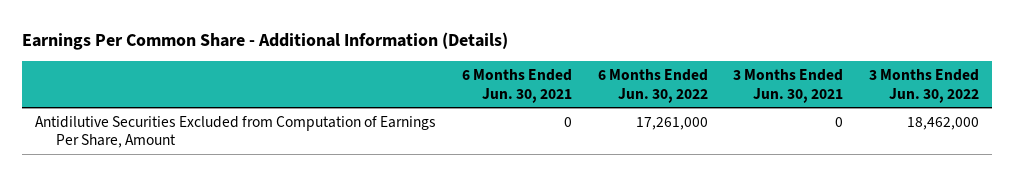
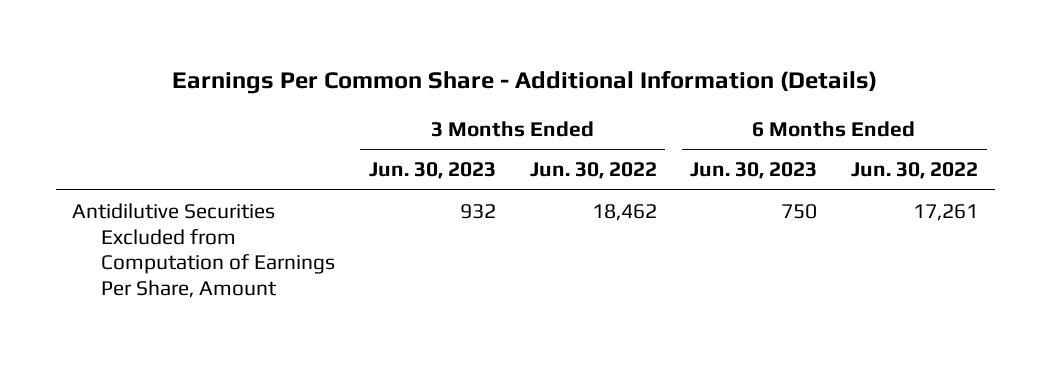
- | 6 Months Ended Jun. 30, 2021 | 6 Months Ended Jun. 30, 2022 | 3 Months Ended Jun. 30, 2021 | 3 Months Ended Jun. 30, 2022
+ | 3 Months Ended Jun. 30, 2023 | 3 Months Ended Jun. 30, 2022 | 6 Months Ended Jun. 30, 2023 | 6 Months Ended Jun. 30, 2022
- Antidilutive Securities Excluded from Computation of Earnings Per Share, Amount | 0 | 17,261,000 | 0 | 18,462,000
+ Antidilutive Securities Excluded from Computation of Earnings Per Share, Amount | 932 | 18,462 | 750 | 17,261

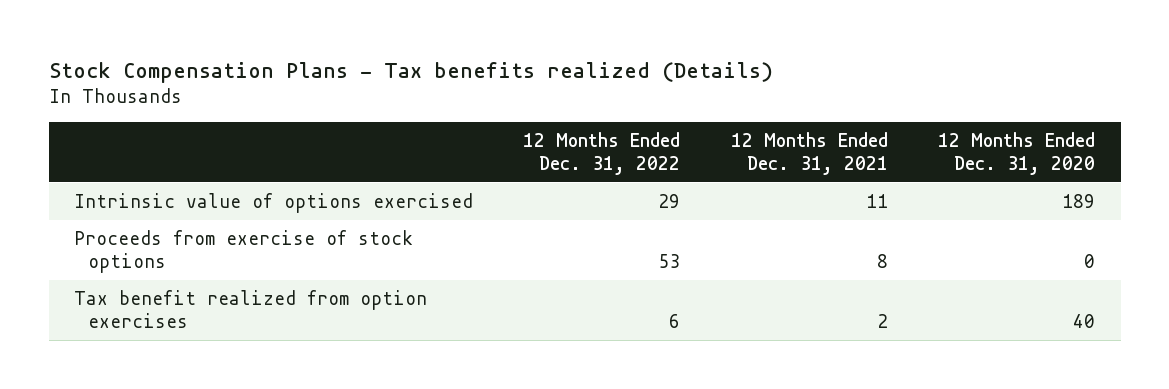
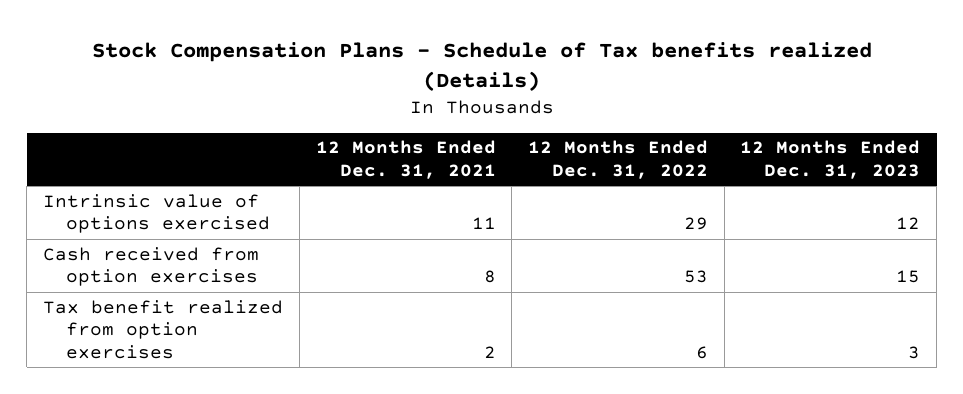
- Stock Compensation Plans - Tax benefits realized (Details)
+ Stock Compensation Plans - Schedule of Tax benefits realized (Details)
- | 12 Months Ended Dec. 31, 2022 | 12 Months Ended Dec. 31, 2021 | 12 Months Ended Dec. 31, 2020
+ | 12 Months Ended Dec. 31, 2021 | 12 Months Ended Dec. 31, 2022 | 12 Months Ended Dec. 31, 2023
- Proceeds from exercise of stock options | 53 | 8 | 0
+ Cash received from option exercises | 8 | 53 | 15

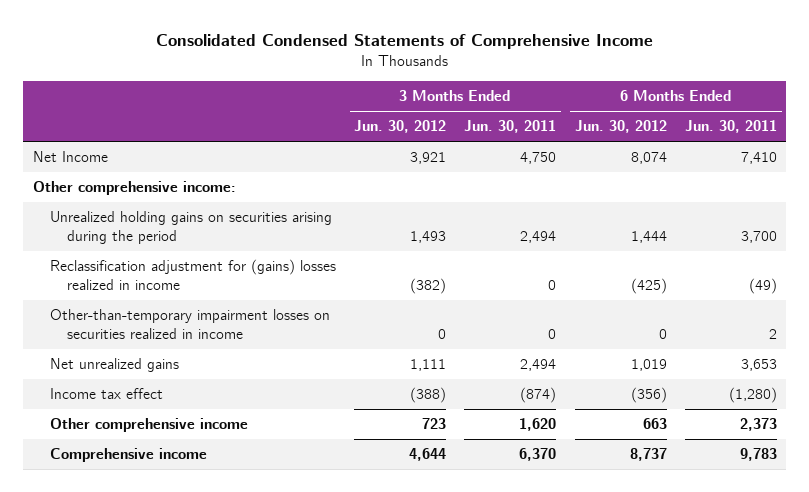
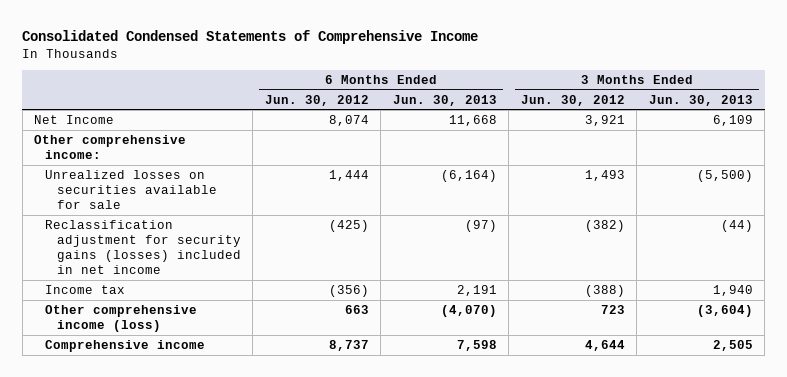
- | 3 Months Ended Jun. 30, 2012 | 3 Months Ended Jun. 30, 2011 | 6 Months Ended Jun. 30, 2012 | 6 Months Ended Jun. 30, 2011
+ | 6 Months Ended Jun. 30, 2012 | 6 Months Ended Jun. 30, 2013 | 3 Months Ended Jun. 30, 2012 | 3 Months Ended Jun. 30, 2013
- Unrealized holding gains on securities arising during the period | 1,493 | 2,494 | 1,444 | 3,700
- Reclassification adjustment for (gains) losses realized in income | (382) | 0 | (425) | (49)
- Other-than-temporary impairment losses on securities realized in income | 0 | 0 | 0 | 2
- Net unrealized gains | 1,111 | 2,494 | 1,019 | 3,653
- Income tax effect | (388) | (874) | (356) | (1,280)
- Other comprehensive income | 723 | 1,620 | 663 | 2,373
+ Unrealized losses on securities available for sale | 1,444 | (6,164) | 1,493 | (5,500)
+ Reclassification adjustment for security gains (losses) included in net income | (425) | (97) | (382) | (44)
+ Income tax | (356) | 2,191 | (388) | 1,940
+ Other comprehensive income (loss) | 663 | (4,070) | 723 | (3,604)

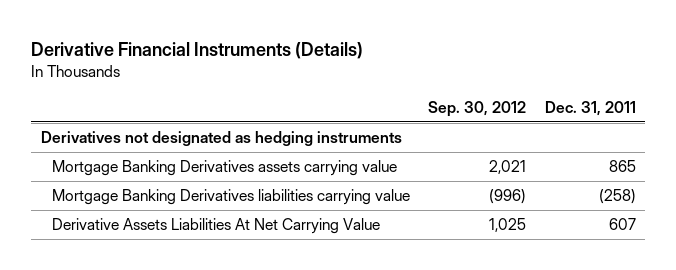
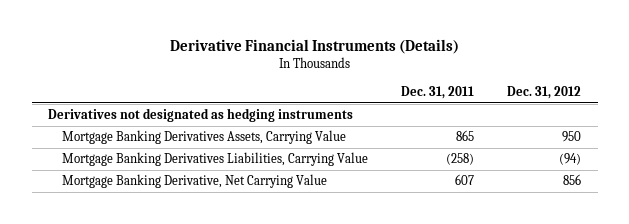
- | Sep. 30, 2012 | Dec. 31, 2011
+ | Dec. 31, 2011 | Dec. 31, 2012
- Mortgage Banking Derivatives assets carrying value | 2,021 | 865
- Mortgage Banking Derivatives liabilities carrying value | (996) | (258)
- Derivative Assets Liabilities At Net Carrying Value | 1,025 | 607
+ Mortgage Banking Derivatives Assets, Carrying Value | 865 | 950
+ Mortgage Banking Derivatives Liabilities, Carrying Value | (258) | (94)
+ Mortgage Banking Derivative, Net Carrying Value | 607 | 856

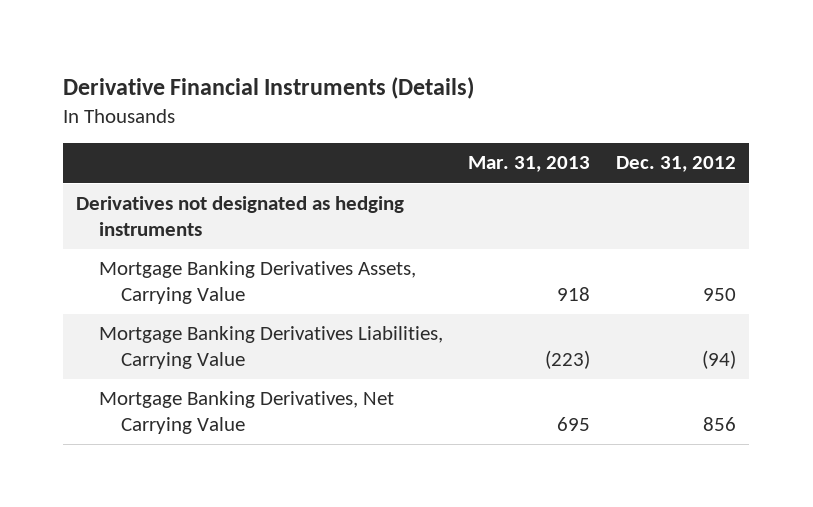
- | Dec. 31, 2011 | Dec. 31, 2012
+ | Mar. 31, 2013 | Dec. 31, 2012
- Mortgage Banking Derivative, Net Carrying Value | 607 | 856
+ Mortgage Banking Derivatives, Net Carrying Value | 695 | 856

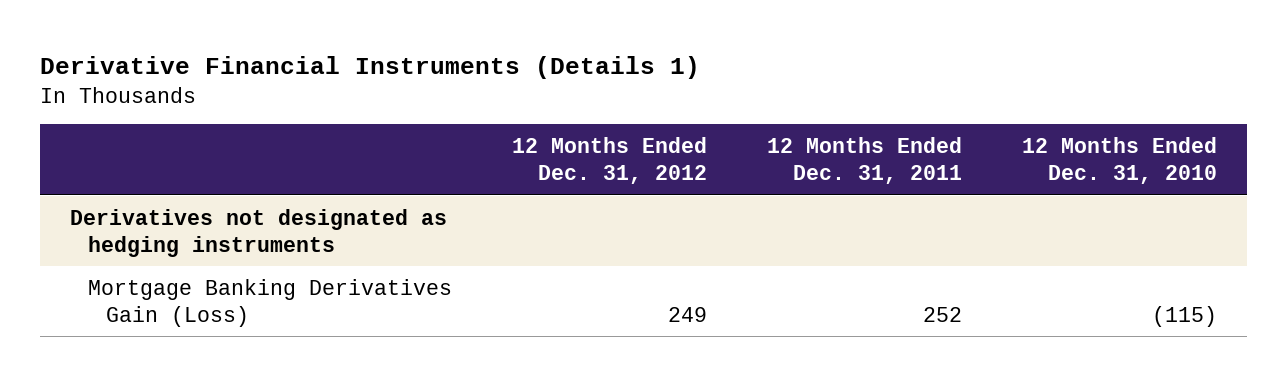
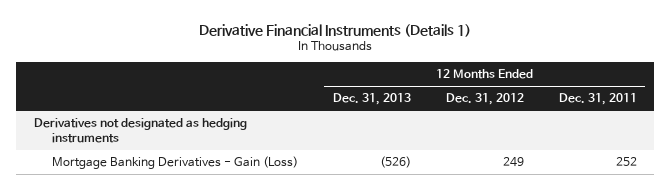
- | 12 Months Ended Dec. 31, 2012 | 12 Months Ended Dec. 31, 2011 | 12 Months Ended Dec. 31, 2010
+ | 12 Months Ended Dec. 31, 2013 | 12 Months Ended Dec. 31, 2012 | 12 Months Ended Dec. 31, 2011
- Mortgage Banking Derivatives Gain (Loss) | 249 | 252 | (115)
+ Mortgage Banking Derivatives - Gain (Loss) | (526) | 249 | 252

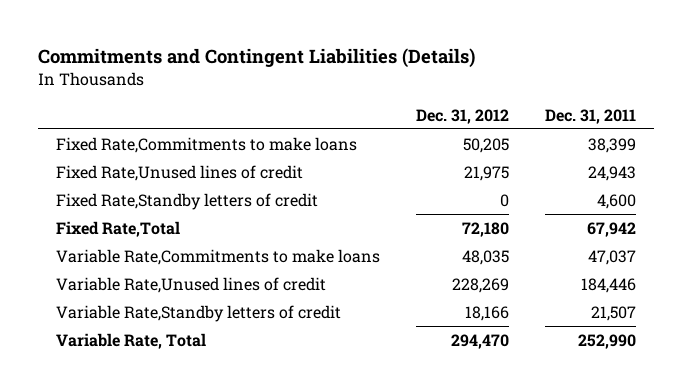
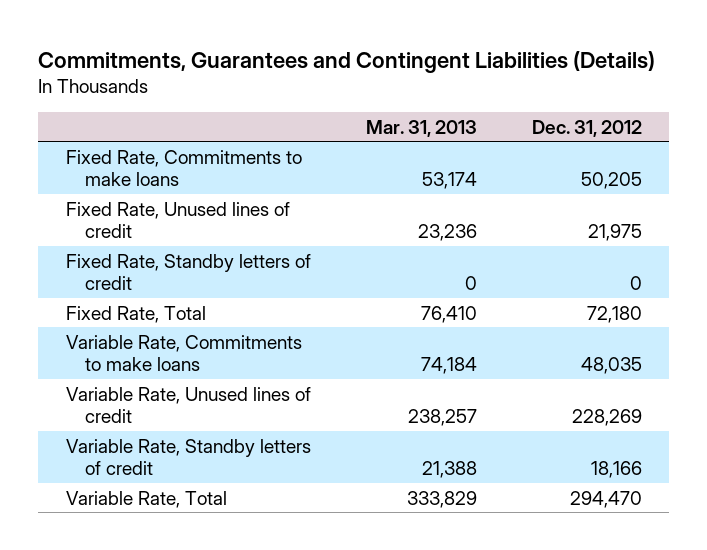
- Commitments and Contingent Liabilities (Details)
+ Commitments, Guarantees and Contingent Liabilities (Details)
- | Dec. 31, 2012 | Dec. 31, 2011
+ | Mar. 31, 2013 | Dec. 31, 2012
- Fixed Rate,Commitments to make loans | 50,205 | 38,399
- Fixed Rate,Unused lines of credit | 21,975 | 24,943
- Fixed Rate,Standby letters of credit | 0 | 4,600
- Fixed Rate,Total | 72,180 | 67,942
- Variable Rate,Commitments to make loans | 48,035 | 47,037
- Variable Rate,Unused lines of credit | 228,269 | 184,446
- Variable Rate,Standby letters of credit | 18,166 | 21,507
+ Fixed Rate, Commitments to make loans | 53,174 | 50,205
+ Fixed Rate, Unused lines of credit | 23,236 | 21,975
+ Fixed Rate, Standby letters of credit | 0 | 0
+ Fixed Rate, Total | 76,410 | 72,180
+ Variable Rate, Commitments to make loans | 74,184 | 48,035
+ Variable Rate, Unused lines of credit | 238,257 | 228,269
+ Variable Rate, Standby letters of credit | 21,388 | 18,166

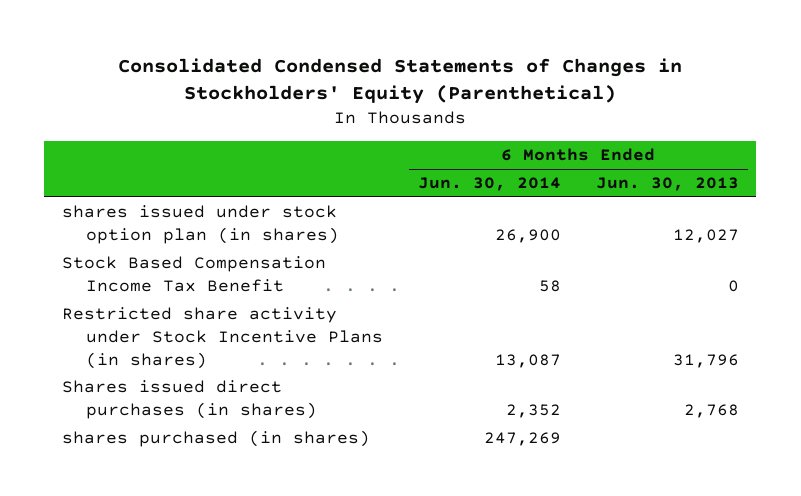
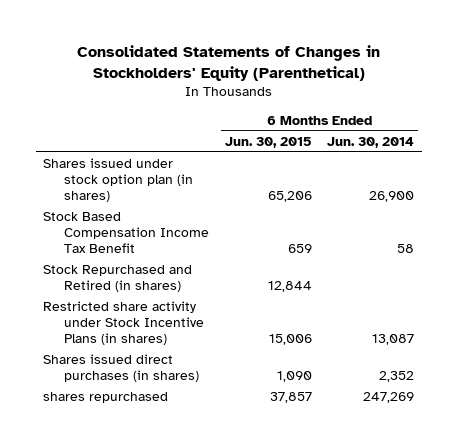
- Consolidated Condensed Statements of Changes in Stockholders' Equity (Parenthetical)
+ Consolidated Statements of Changes in Stockholders' Equity (Parenthetical)
- | 6 Months Ended Jun. 30, 2014 | 6 Months Ended Jun. 30, 2013
+ | 6 Months Ended Jun. 30, 2015 | 6 Months Ended Jun. 30, 2014
- shares issued under stock option plan (in shares) | 26,900 | 12,027
+ Shares issued under stock option plan (in shares) | 65,206 | 26,900
+ Stock Repurchased and Retired (in shares) | 12,844 |
- shares purchased (in shares) | 247,269 |
+ shares repurchased | 37,857 | 247,269

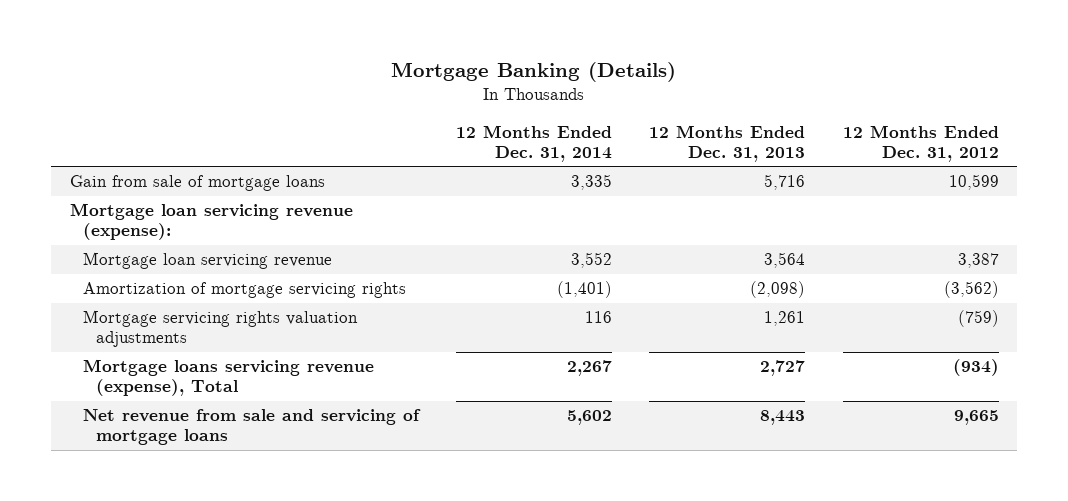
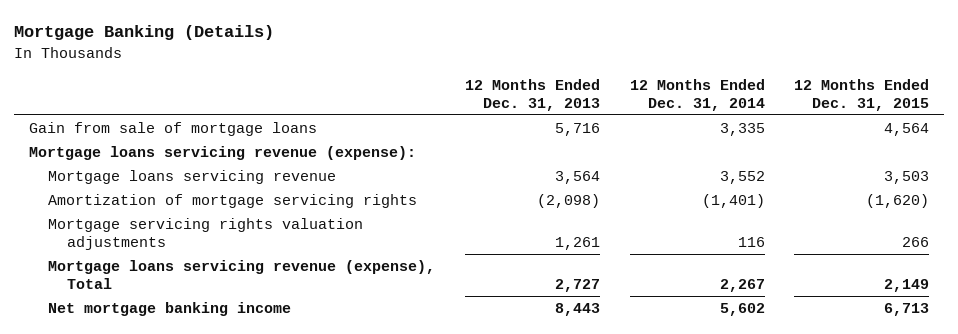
- | 12 Months Ended Dec. 31, 2014 | 12 Months Ended Dec. 31, 2013 | 12 Months Ended Dec. 31, 2012
+ | 12 Months Ended Dec. 31, 2013 | 12 Months Ended Dec. 31, 2014 | 12 Months Ended Dec. 31, 2015
- Mortgage loan servicing revenue (expense):
- Mortgage loan servicing revenue | 3,552 | 3,564 | 3,387
+ Mortgage loans servicing revenue (expense):
+ Mortgage loans servicing revenue | 3,564 | 3,552 | 3,503
- Net revenue from sale and servicing of mortgage loans | 5,602 | 8,443 | 9,665
+ Net mortgage banking income | 8,443 | 5,602 | 6,713

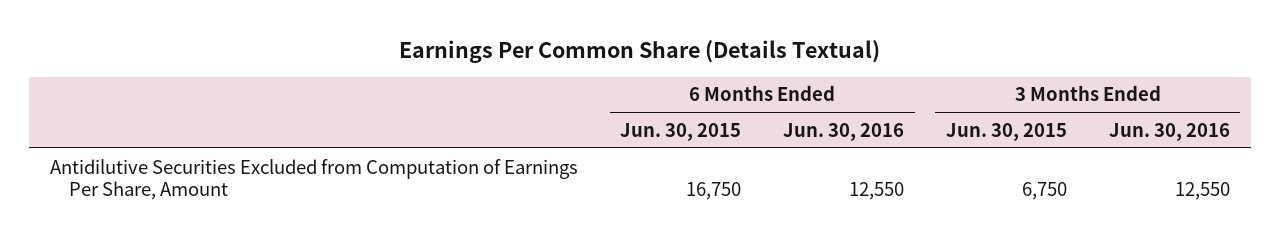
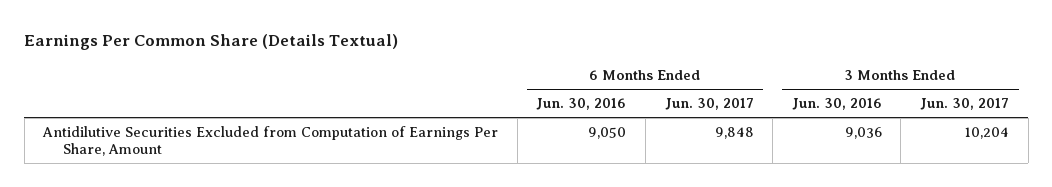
- | 6 Months Ended Jun. 30, 2015 | 6 Months Ended Jun. 30, 2016 | 3 Months Ended Jun. 30, 2015 | 3 Months Ended Jun. 30, 2016
+ | 6 Months Ended Jun. 30, 2016 | 6 Months Ended Jun. 30, 2017 | 3 Months Ended Jun. 30, 2016 | 3 Months Ended Jun. 30, 2017
- Antidilutive Securities Excluded from Computation of Earnings Per Share, Amount | 16,750 | 12,550 | 6,750 | 12,550
+ Antidilutive Securities Excluded from Computation of Earnings Per Share, Amount | 9,050 | 9,848 | 9,036 | 10,204

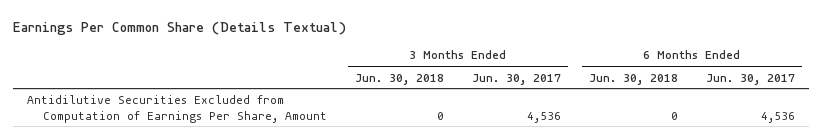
- | 6 Months Ended Jun. 30, 2016 | 6 Months Ended Jun. 30, 2017 | 3 Months Ended Jun. 30, 2016 | 3 Months Ended Jun. 30, 2017
+ | 3 Months Ended Jun. 30, 2018 | 3 Months Ended Jun. 30, 2017 | 6 Months Ended Jun. 30, 2018 | 6 Months Ended Jun. 30, 2017
- Antidilutive Securities Excluded from Computation of Earnings Per Share, Amount | 9,050 | 9,848 | 9,036 | 10,204
+ Antidilutive Securities Excluded from Computation of Earnings Per Share, Amount | 0 | 4,536 | 0 | 4,536

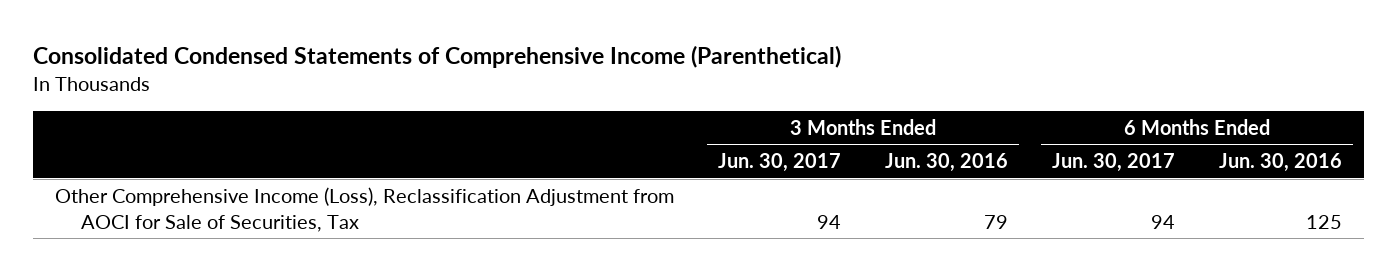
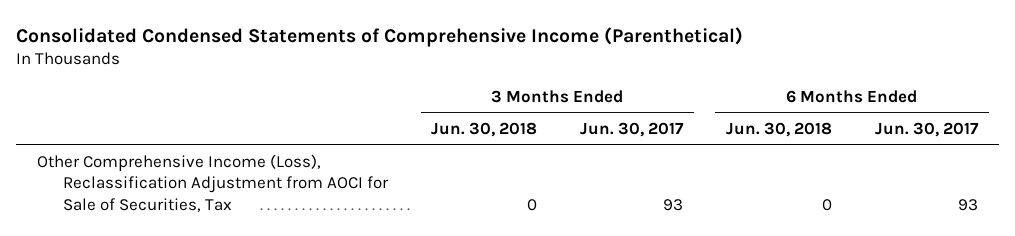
- | 3 Months Ended Jun. 30, 2017 | 3 Months Ended Jun. 30, 2016 | 6 Months Ended Jun. 30, 2017 | 6 Months Ended Jun. 30, 2016
+ | 3 Months Ended Jun. 30, 2018 | 3 Months Ended Jun. 30, 2017 | 6 Months Ended Jun. 30, 2018 | 6 Months Ended Jun. 30, 2017
- Other Comprehensive Income (Loss), Reclassification Adjustment from AOCI for Sale of Securities, Tax | 94 | 79 | 94 | 125
+ Other Comprehensive Income (Loss), Reclassification Adjustment from AOCI for Sale of Securities, Tax | 0 | 93 | 0 | 93

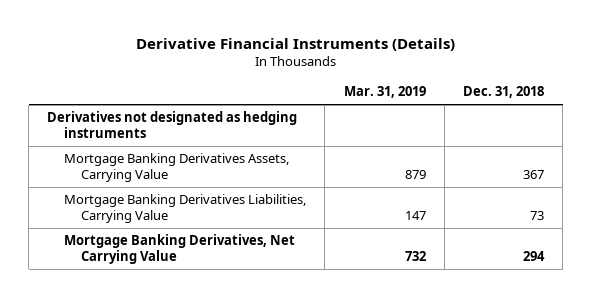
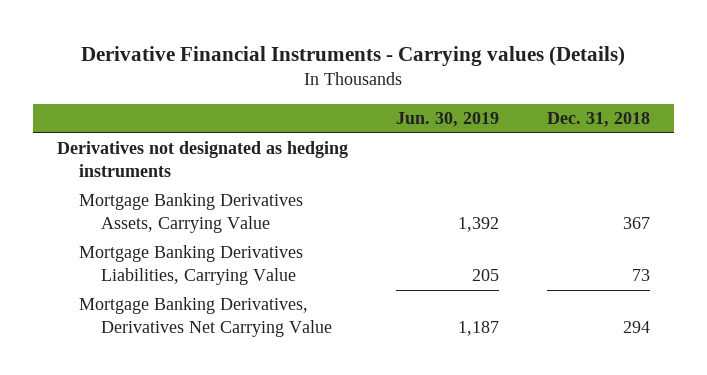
- Derivative Financial Instruments (Details)
+ Derivative Financial Instruments - Carrying values (Details)
- | Mar. 31, 2019 | Dec. 31, 2018
+ | Jun. 30, 2019 | Dec. 31, 2018
- Mortgage Banking Derivatives, Net Carrying Value | 732 | 294
+ Mortgage Banking Derivatives, Derivatives Net Carrying Value | 1,187 | 294

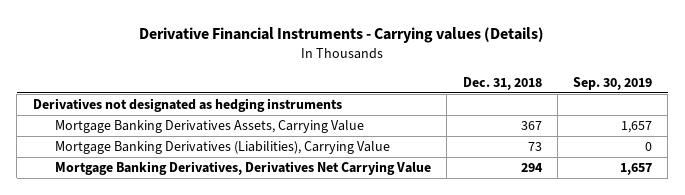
- | Jun. 30, 2019 | Dec. 31, 2018
+ | Dec. 31, 2018 | Sep. 30, 2019
- Mortgage Banking Derivatives Liabilities, Carrying Value | 205 | 73
+ Mortgage Banking Derivatives (Liabilities), Carrying Value | 73 | 0

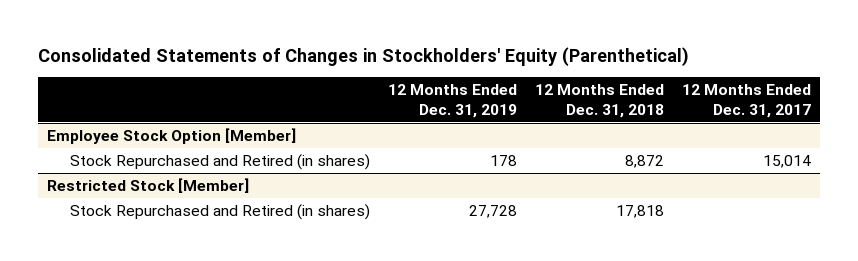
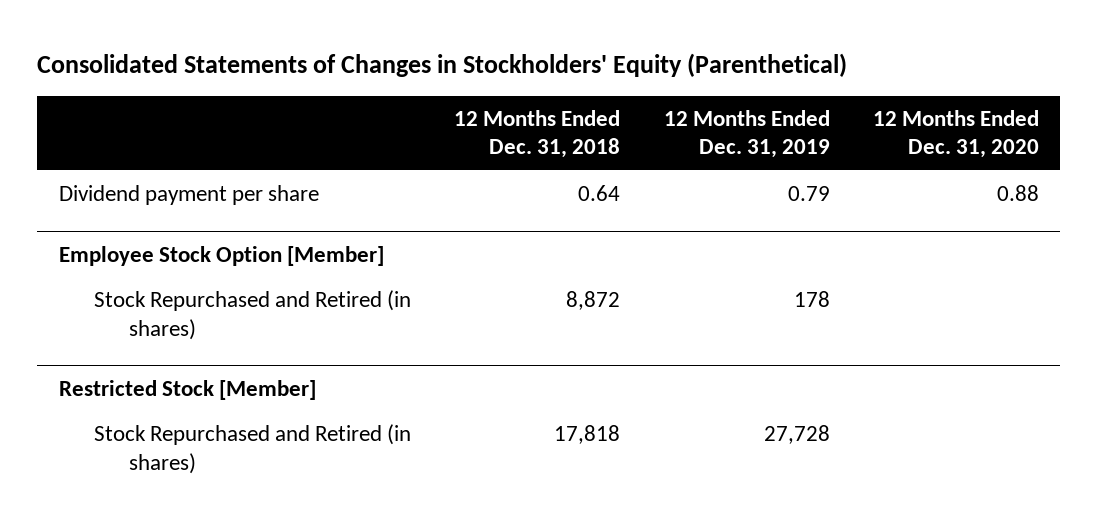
- | 12 Months Ended Dec. 31, 2019 | 12 Months Ended Dec. 31, 2018 | 12 Months Ended Dec. 31, 2017
+ | 12 Months Ended Dec. 31, 2018 | 12 Months Ended Dec. 31, 2019 | 12 Months Ended Dec. 31, 2020
+ Dividend payment per share | 0.64 | 0.79 | 0.88

